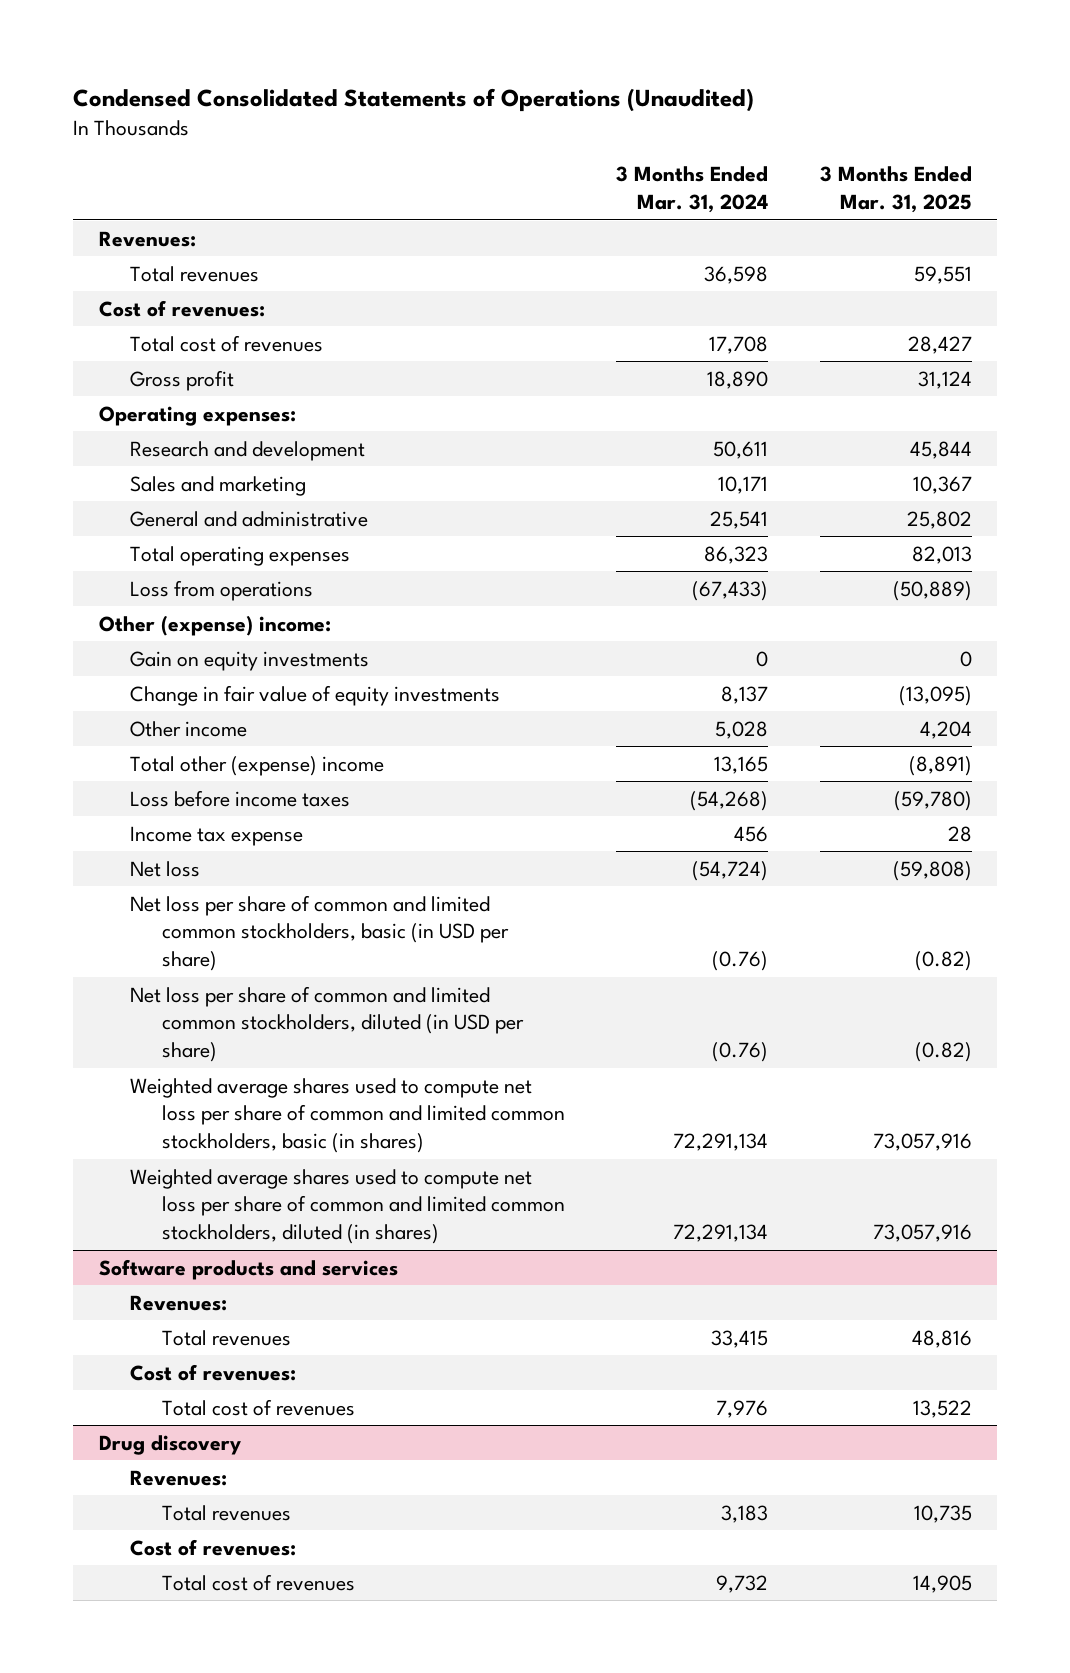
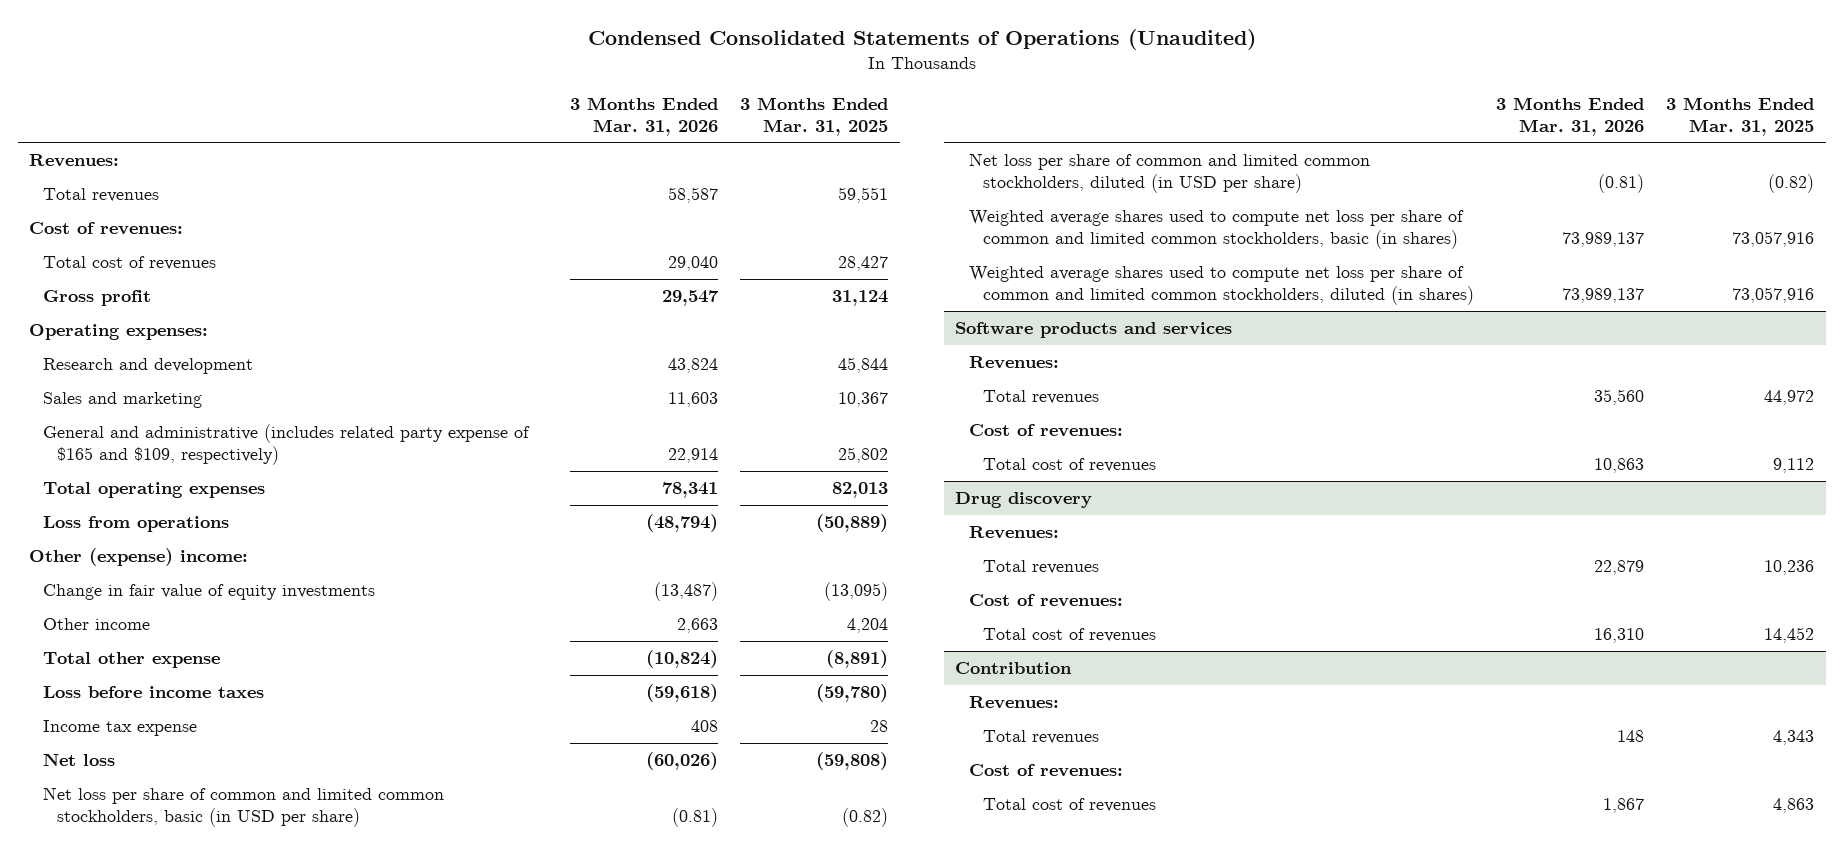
- | 3 Months Ended Mar. 31, 2024 | 3 Months Ended Mar. 31, 2025
+ | 3 Months Ended Mar. 31, 2026 | 3 Months Ended Mar. 31, 2025
- General and administrative | 25,541 | 25,802
+ General and administrative (includes related party expense of $165 and $109, respectively) | 22,914 | 25,802
- Gain on equity investments | 0 | 0
- Total other (expense) income | 13,165 | (8,891)
+ Total other expense | (10,824) | (8,891)
@ Software products and services
- Total revenues | 33,415 | 48,816
+ Total revenues | 35,560 | 44,972
- Total cost of revenues | 7,976 | 13,522
+ Total cost of revenues | 10,863 | 9,112
@ Drug discovery
- Total revenues | 3,183 | 10,735
+ Total revenues | 22,879 | 10,236
- Total cost of revenues | 9,732 | 14,905
+ Total cost of revenues | 16,310 | 14,452
+ Contribution
+ Revenues:
+ Total revenues | 148 | 4,343
+ Cost of revenues:
+ Total cost of revenues | 1,867 | 4,863

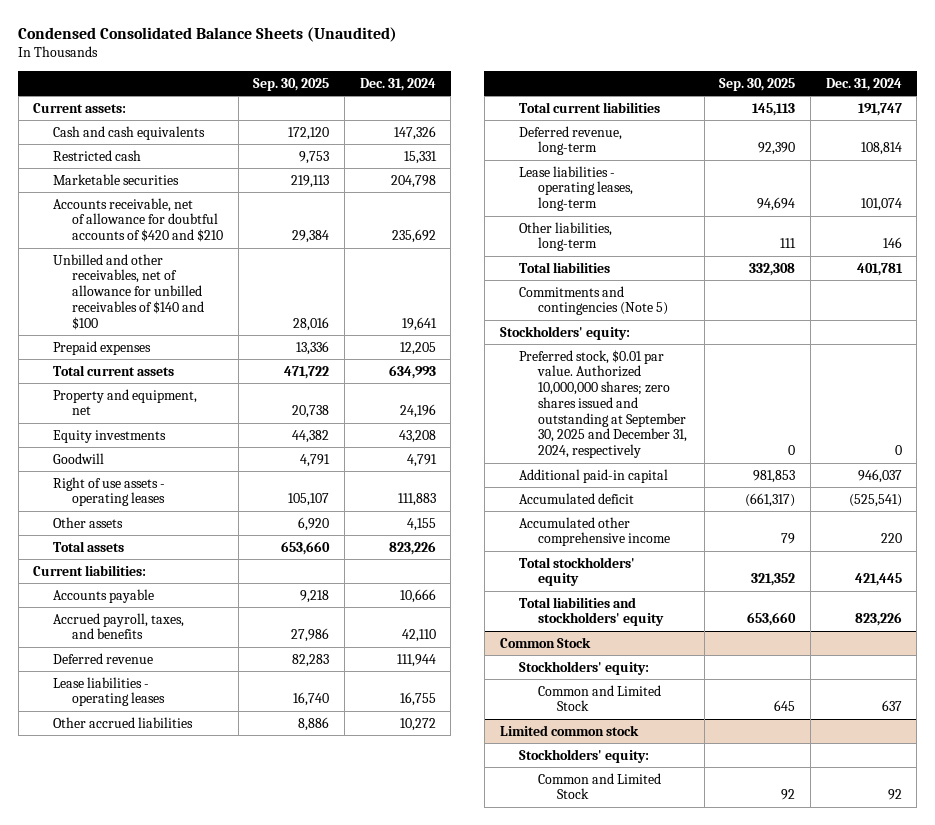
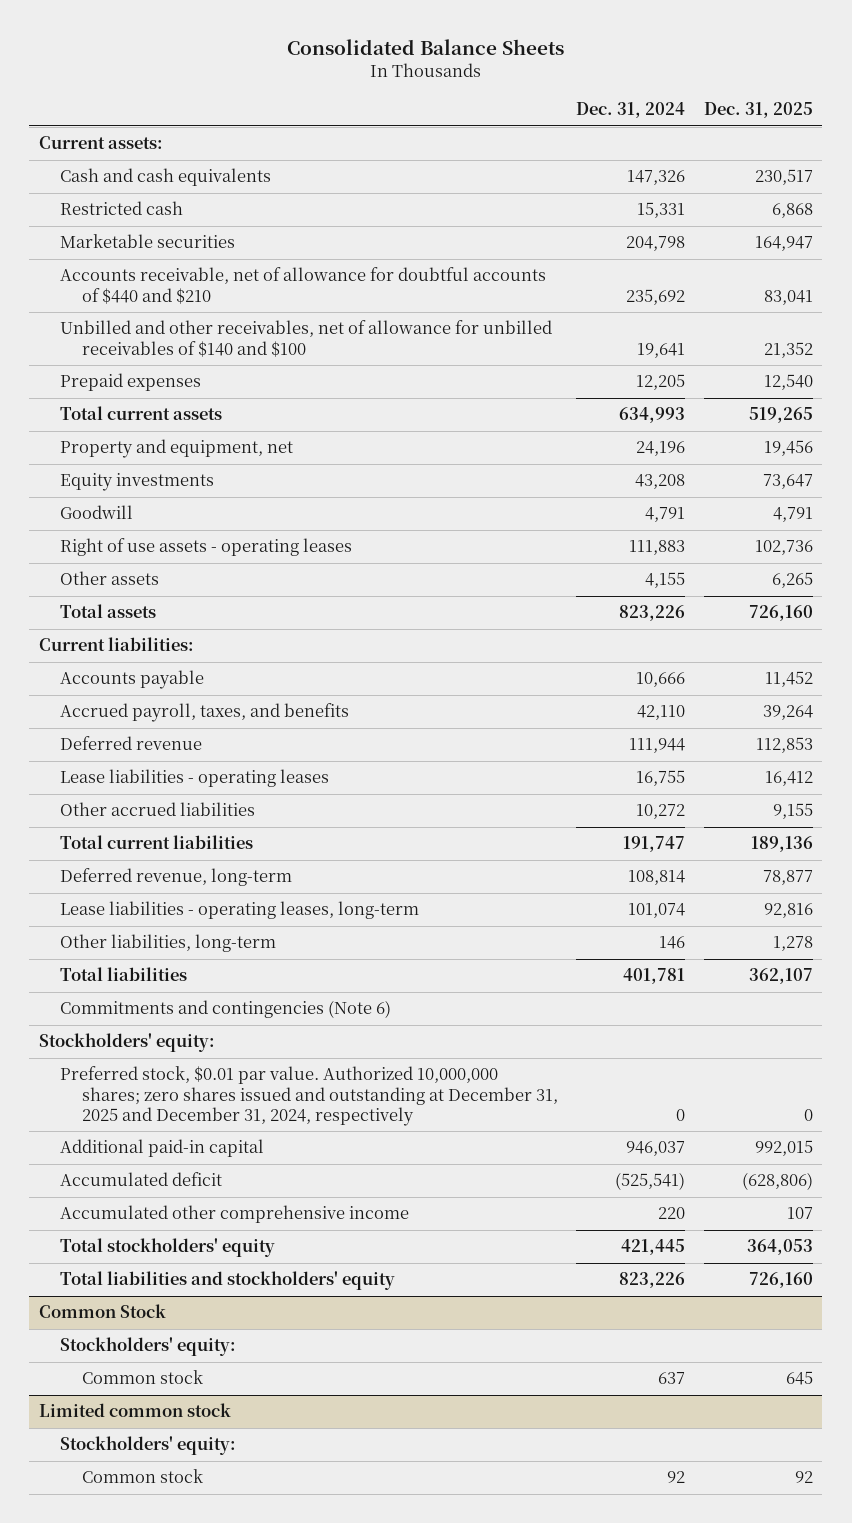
- Condensed Consolidated Balance Sheets (Unaudited)
+ Consolidated Balance Sheets
- | Sep. 30, 2025 | Dec. 31, 2024
+ | Dec. 31, 2024 | Dec. 31, 2025
- Accounts receivable, net of allowance for doubtful accounts of $420 and $210 | 29,384 | 235,692
+ Accounts receivable, net of allowance for doubtful accounts of $440 and $210 | 235,692 | 83,041
- Commitments and contingencies (Note 5)
+ Commitments and contingencies (Note 6)
- Preferred stock, $0.01 par value. Authorized 10,000,000 shares; zero shares issued and outstanding at September 30, 2025 and December 31, 2024, respectively | 0 | 0
+ Preferred stock, $0.01 par value. Authorized 10,000,000 shares; zero shares issued and outstanding at December 31, 2025 and December 31, 2024, respectively | 0 | 0
@ Common Stock
- Common and Limited Stock | 645 | 637
+ Common stock | 637 | 645
@ Limited common stock
- Common and Limited Stock | 92 | 92
+ Common stock | 92 | 92

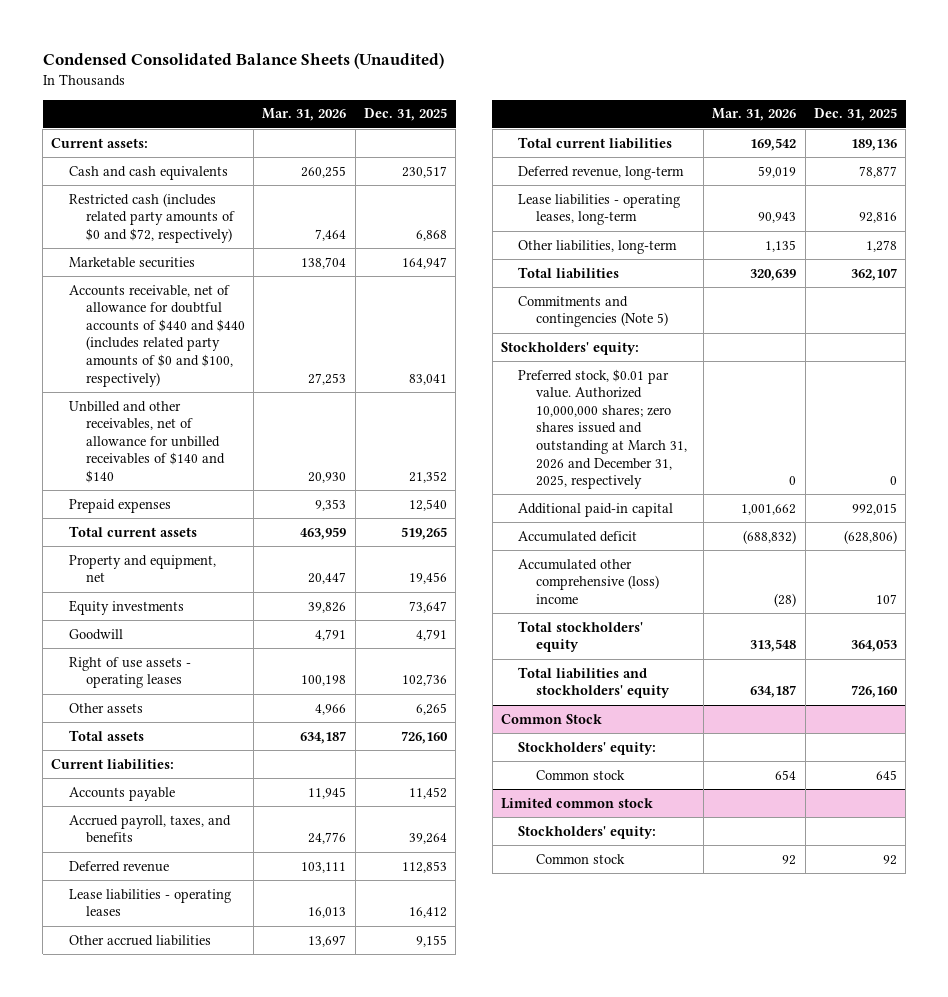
- Consolidated Balance Sheets
+ Condensed Consolidated Balance Sheets (Unaudited)
- | Dec. 31, 2024 | Dec. 31, 2025
+ | Mar. 31, 2026 | Dec. 31, 2025
- Restricted cash | 15,331 | 6,868
+ Restricted cash (includes related party amounts of $0 and $72, respectively) | 7,464 | 6,868
- Accounts receivable, net of allowance for doubtful accounts of $440 and $210 | 235,692 | 83,041
- Unbilled and other receivables, net of allowance for unbilled receivables of $140 and $100 | 19,641 | 21,352
+ Accounts receivable, net of allowance for doubtful accounts of $440 and $440 (includes related party amounts of $0 and $100, respectively) | 27,253 | 83,041
+ Unbilled and other receivables, net of allowance for unbilled receivables of $140 and $140 | 20,930 | 21,352
- Commitments and contingencies (Note 6)
+ Commitments and contingencies (Note 5)
- Preferred stock, $0.01 par value. Authorized 10,000,000 shares; zero shares issued and outstanding at December 31, 2025 and December 31, 2024, respectively | 0 | 0
+ Preferred stock, $0.01 par value. Authorized 10,000,000 shares; zero shares issued and outstanding at March 31, 2026 and December 31, 2025, respectively | 0 | 0
- Accumulated other comprehensive income | 220 | 107
+ Accumulated other comprehensive (loss) income | (28) | 107

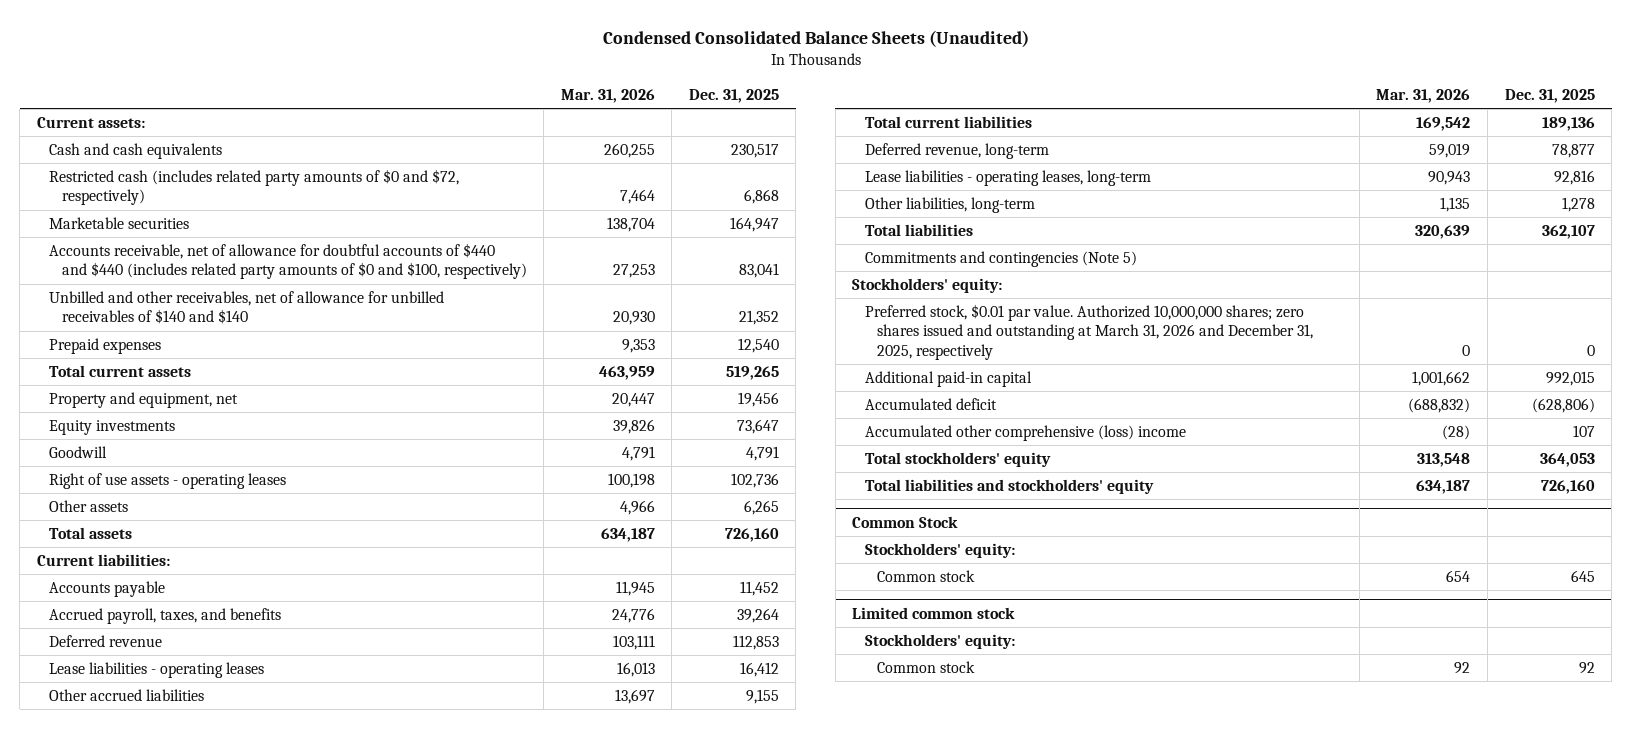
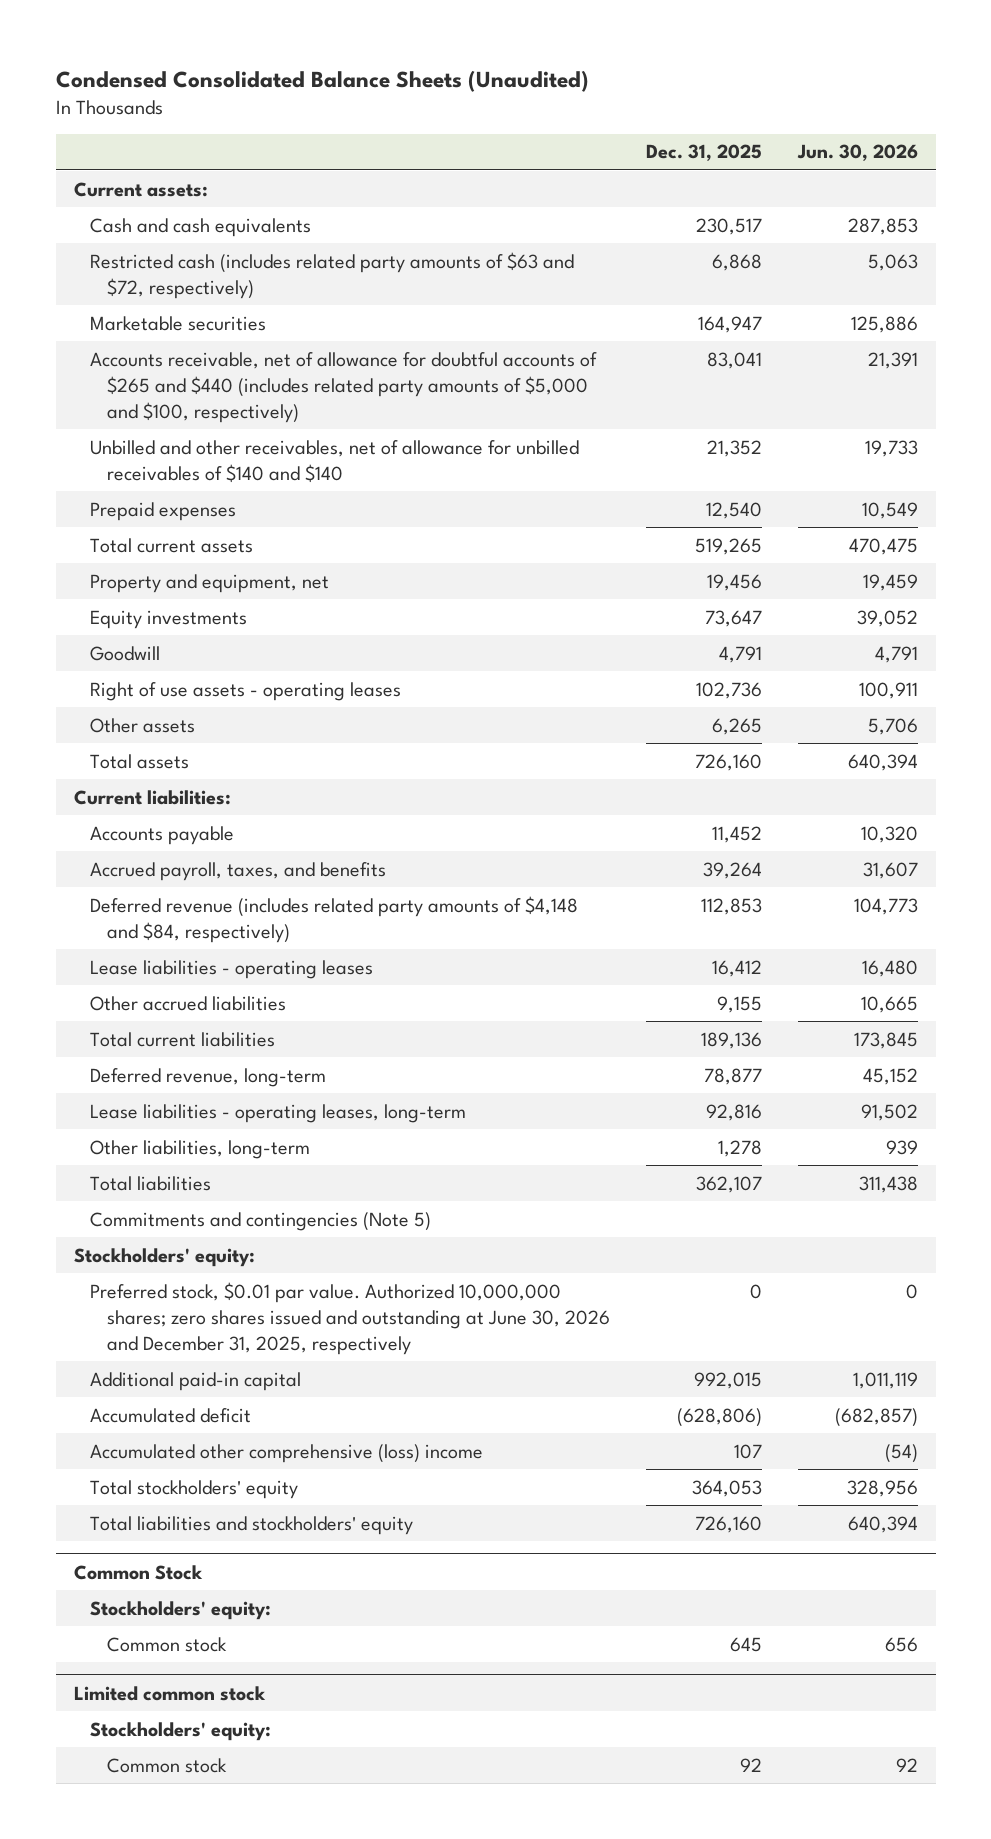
- | Mar. 31, 2026 | Dec. 31, 2025
+ | Dec. 31, 2025 | Jun. 30, 2026
- Restricted cash (includes related party amounts of $0 and $72, respectively) | 7,464 | 6,868
+ Restricted cash (includes related party amounts of $63 and $72, respectively) | 6,868 | 5,063
- Accounts receivable, net of allowance for doubtful accounts of $440 and $440 (includes related party amounts of $0 and $100, respectively) | 27,253 | 83,041
+ Accounts receivable, net of allowance for doubtful accounts of $265 and $440 (includes related party amounts of $5,000 and $100, respectively) | 83,041 | 21,391
- Deferred revenue | 103,111 | 112,853
+ Deferred revenue (includes related party amounts of $4,148 and $84, respectively) | 112,853 | 104,773
- Preferred stock, $0.01 par value. Authorized 10,000,000 shares; zero shares issued and outstanding at March 31, 2026 and December 31, 2025, respectively | 0 | 0
+ Preferred stock, $0.01 par value. Authorized 10,000,000 shares; zero shares issued and outstanding at June 30, 2026 and December 31, 2025, respectively | 0 | 0

